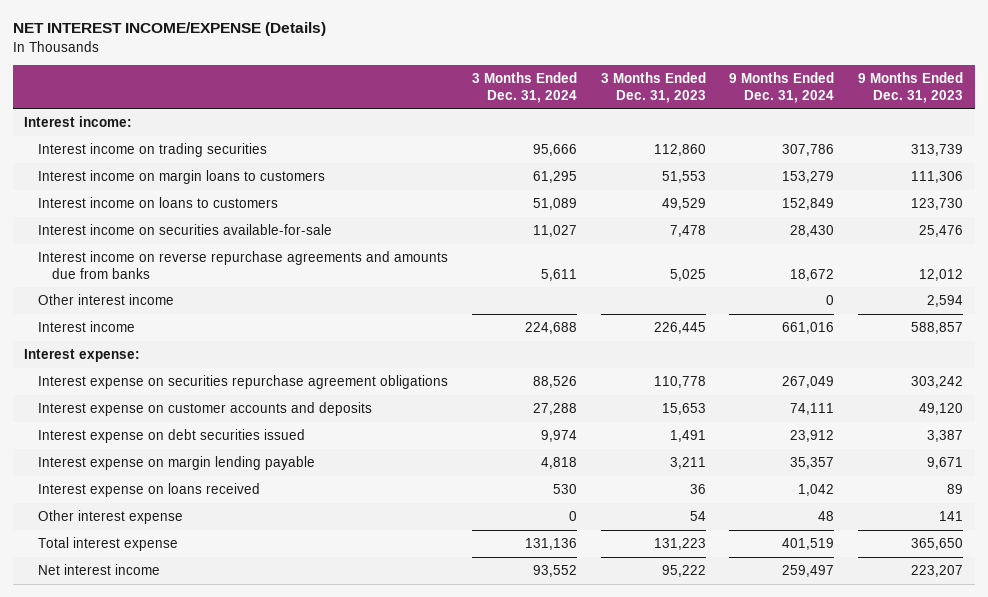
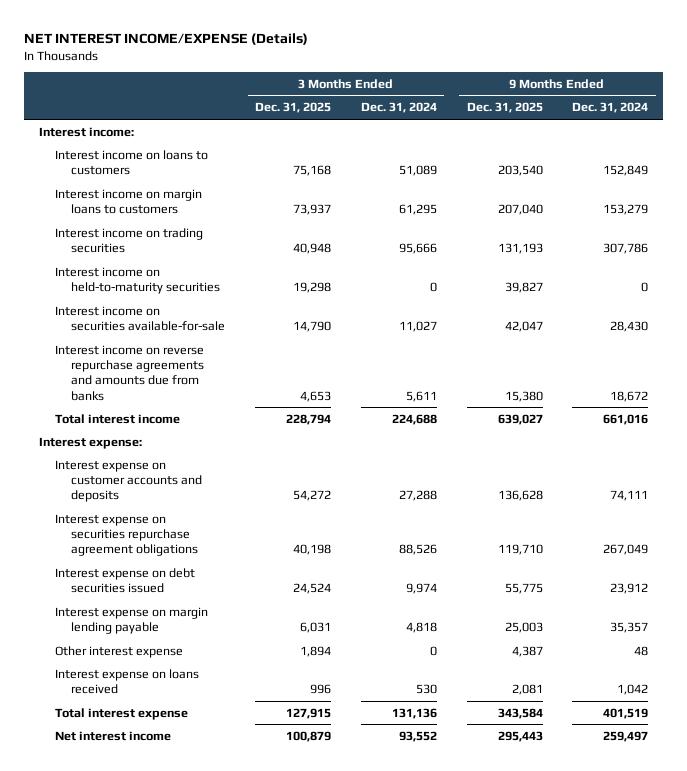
- | 3 Months Ended Dec. 31, 2024 | 3 Months Ended Dec. 31, 2023 | 9 Months Ended Dec. 31, 2024 | 9 Months Ended Dec. 31, 2023
+ | 3 Months Ended Dec. 31, 2025 | 3 Months Ended Dec. 31, 2024 | 9 Months Ended Dec. 31, 2025 | 9 Months Ended Dec. 31, 2024
moved down: Interest income on margin loans to customers | 73,937 | 61,295 | 207,040 | 153,279
moved down: Interest income on trading securities | 40,948 | 95,666 | 131,193 | 307,786
+ Interest income on held-to-maturity securities | 19,298 | 0 | 39,827 | 0
- Other interest income | | | 0 | 2,594
- Interest income | 224,688 | 226,445 | 661,016 | 588,857
+ Total interest income | 228,794 | 224,688 | 639,027 | 661,016
moved down: Interest expense on securities repurchase agreement obligations | 40,198 | 88,526 | 119,710 | 267,049
moved down: Interest expense on loans received | 996 | 530 | 2,081 | 1,042

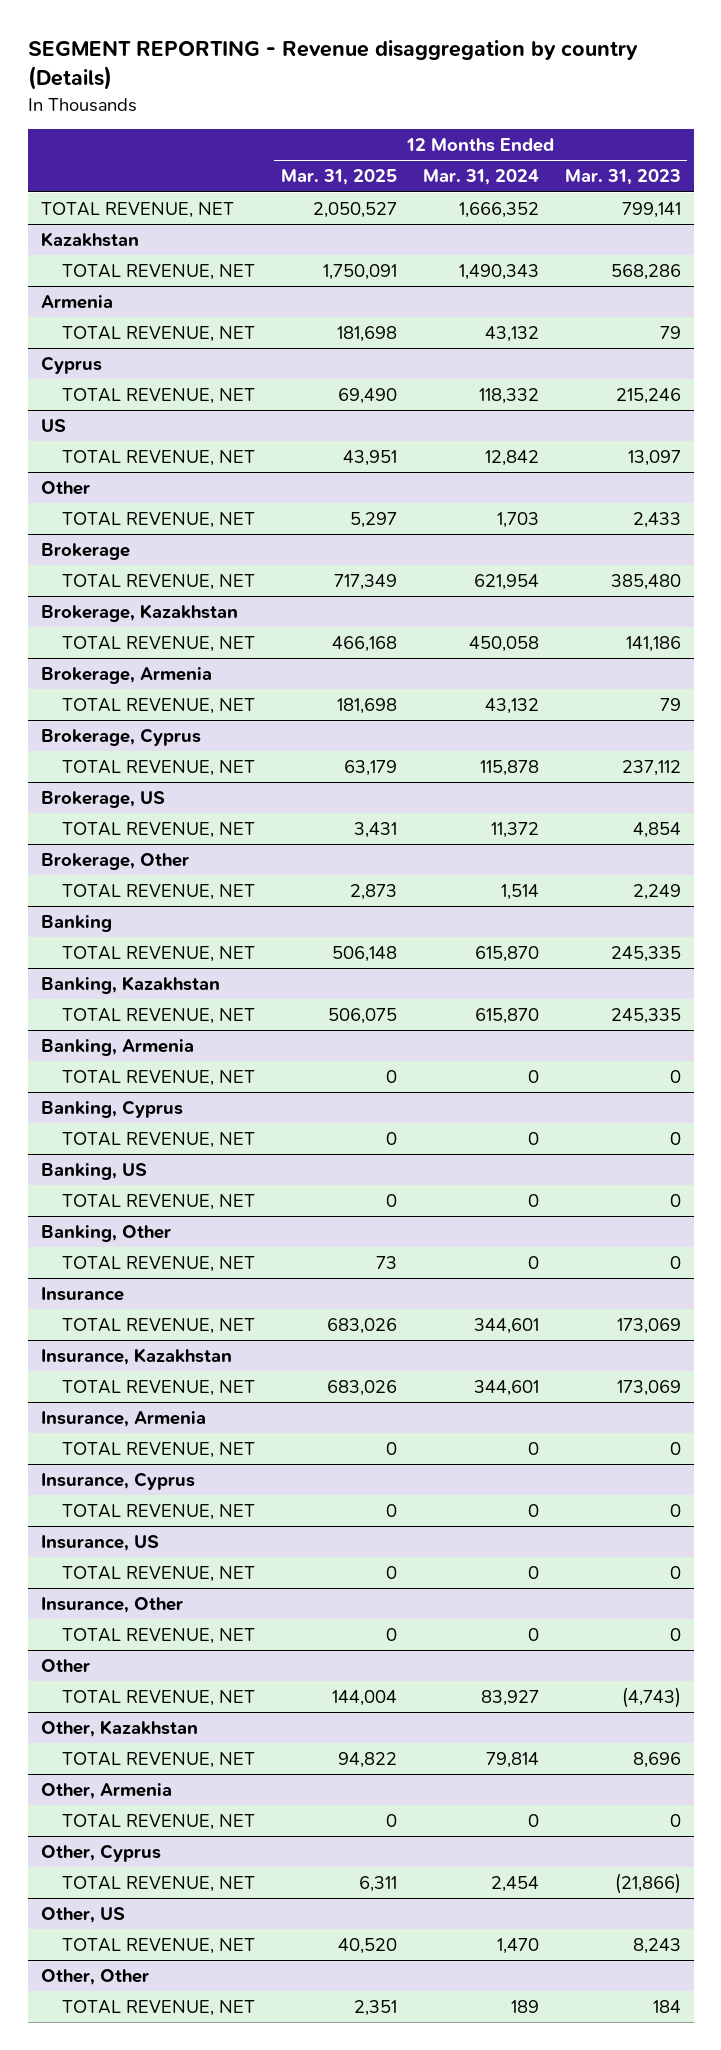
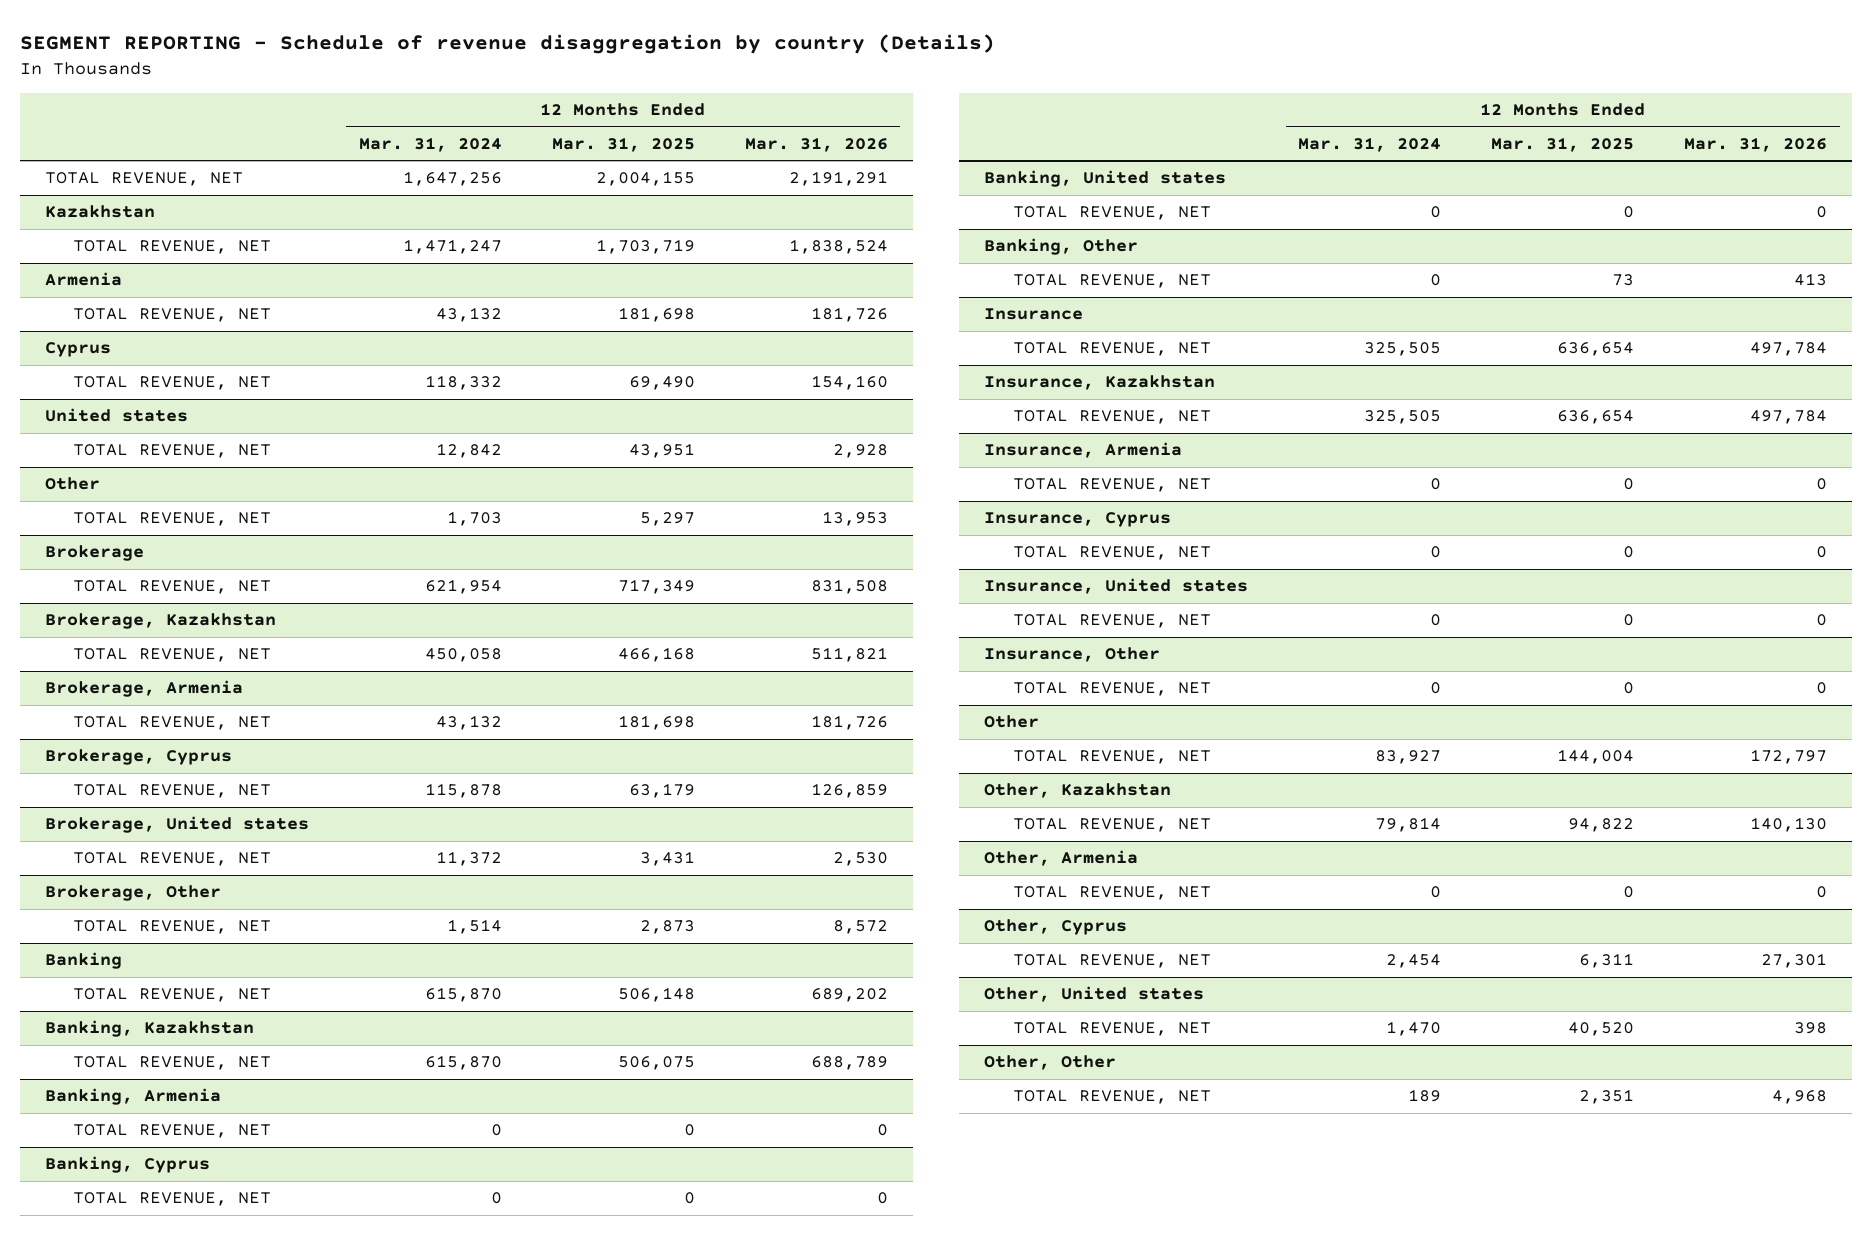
- SEGMENT REPORTING - Revenue disaggregation by country (Details)
+ SEGMENT REPORTING - Schedule of revenue disaggregation by country (Details)
- | 12 Months Ended Mar. 31, 2025 | 12 Months Ended Mar. 31, 2024 | 12 Months Ended Mar. 31, 2023
+ | 12 Months Ended Mar. 31, 2024 | 12 Months Ended Mar. 31, 2025 | 12 Months Ended Mar. 31, 2026
- TOTAL REVENUE, NET | 2,050,527 | 1,666,352 | 799,141
+ TOTAL REVENUE, NET | 1,647,256 | 2,004,155 | 2,191,291
@ Kazakhstan
- TOTAL REVENUE, NET | 1,750,091 | 1,490,343 | 568,286
+ TOTAL REVENUE, NET | 1,471,247 | 1,703,719 | 1,838,524
- US
+ United states
- Brokerage, US
+ Brokerage, United states
- Banking, US
+ Banking, United states
@ Insurance
- TOTAL REVENUE, NET | 683,026 | 344,601 | 173,069
+ TOTAL REVENUE, NET | 325,505 | 636,654 | 497,784
@ Insurance, Kazakhstan
- TOTAL REVENUE, NET | 683,026 | 344,601 | 173,069
+ TOTAL REVENUE, NET | 325,505 | 636,654 | 497,784
- Insurance, US
+ Insurance, United states
- Other, US
+ Other, United states

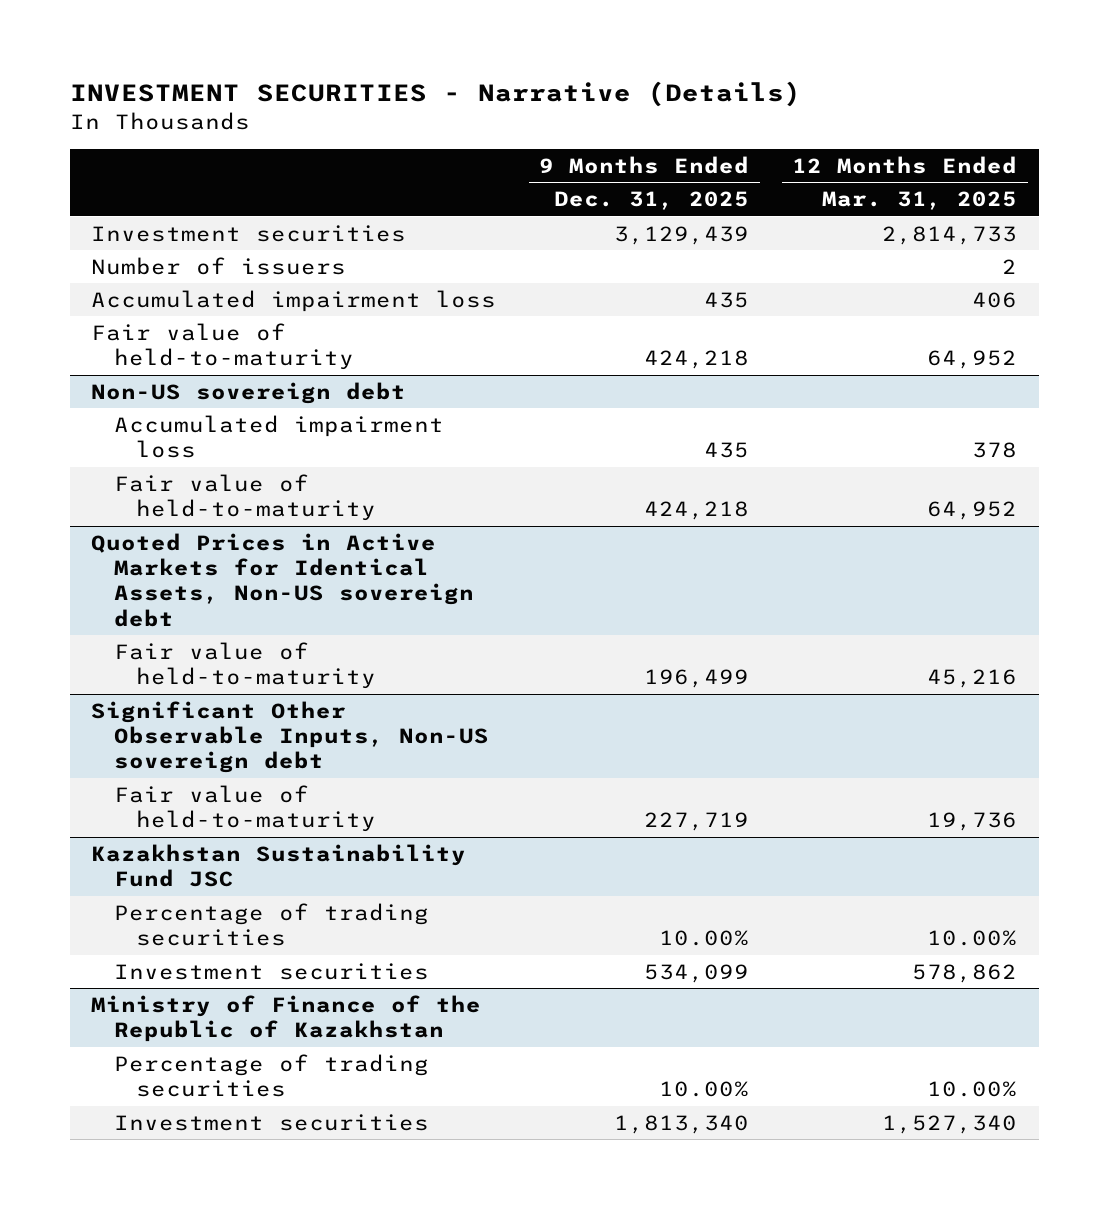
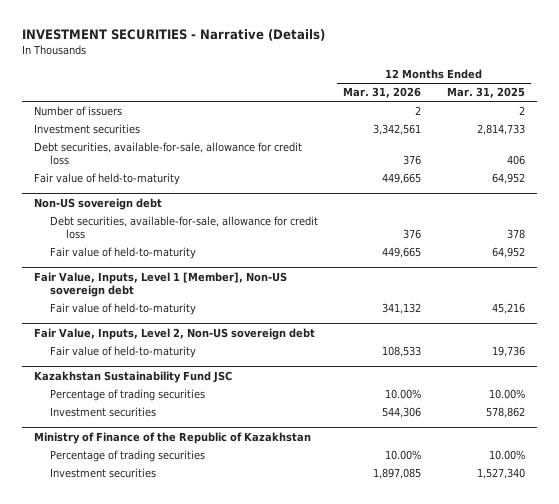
- | 9 Months Ended Dec. 31, 2025 | 12 Months Ended Mar. 31, 2025
+ | 12 Months Ended Mar. 31, 2026 | 12 Months Ended Mar. 31, 2025
- Accumulated impairment loss | 435 | 406
moved down: Investment securities | 3,342,561 | 2,814,733
+ Debt securities, available-for-sale, allowance for credit loss | 376 | 406
@ Non-US sovereign debt
- Accumulated impairment loss | 435 | 378
+ Debt securities, available-for-sale, allowance for credit loss | 376 | 378
- Quoted Prices in Active Markets for Identical Assets, Non-US sovereign debt
+ Fair Value, Inputs, Level 1 [Member], Non-US sovereign debt
- Significant Other Observable Inputs, Non-US sovereign debt
+ Fair Value, Inputs, Level 2, Non-US sovereign debt

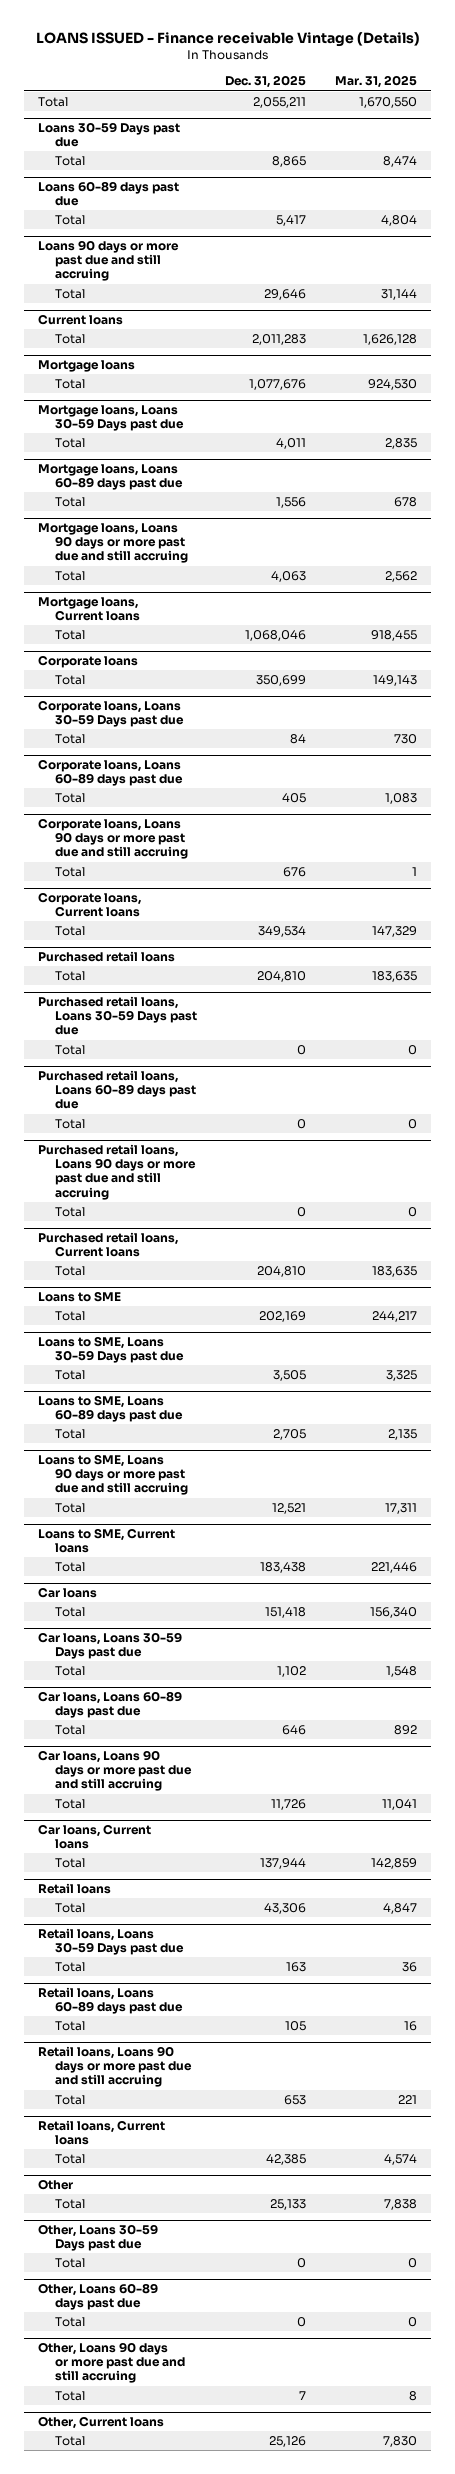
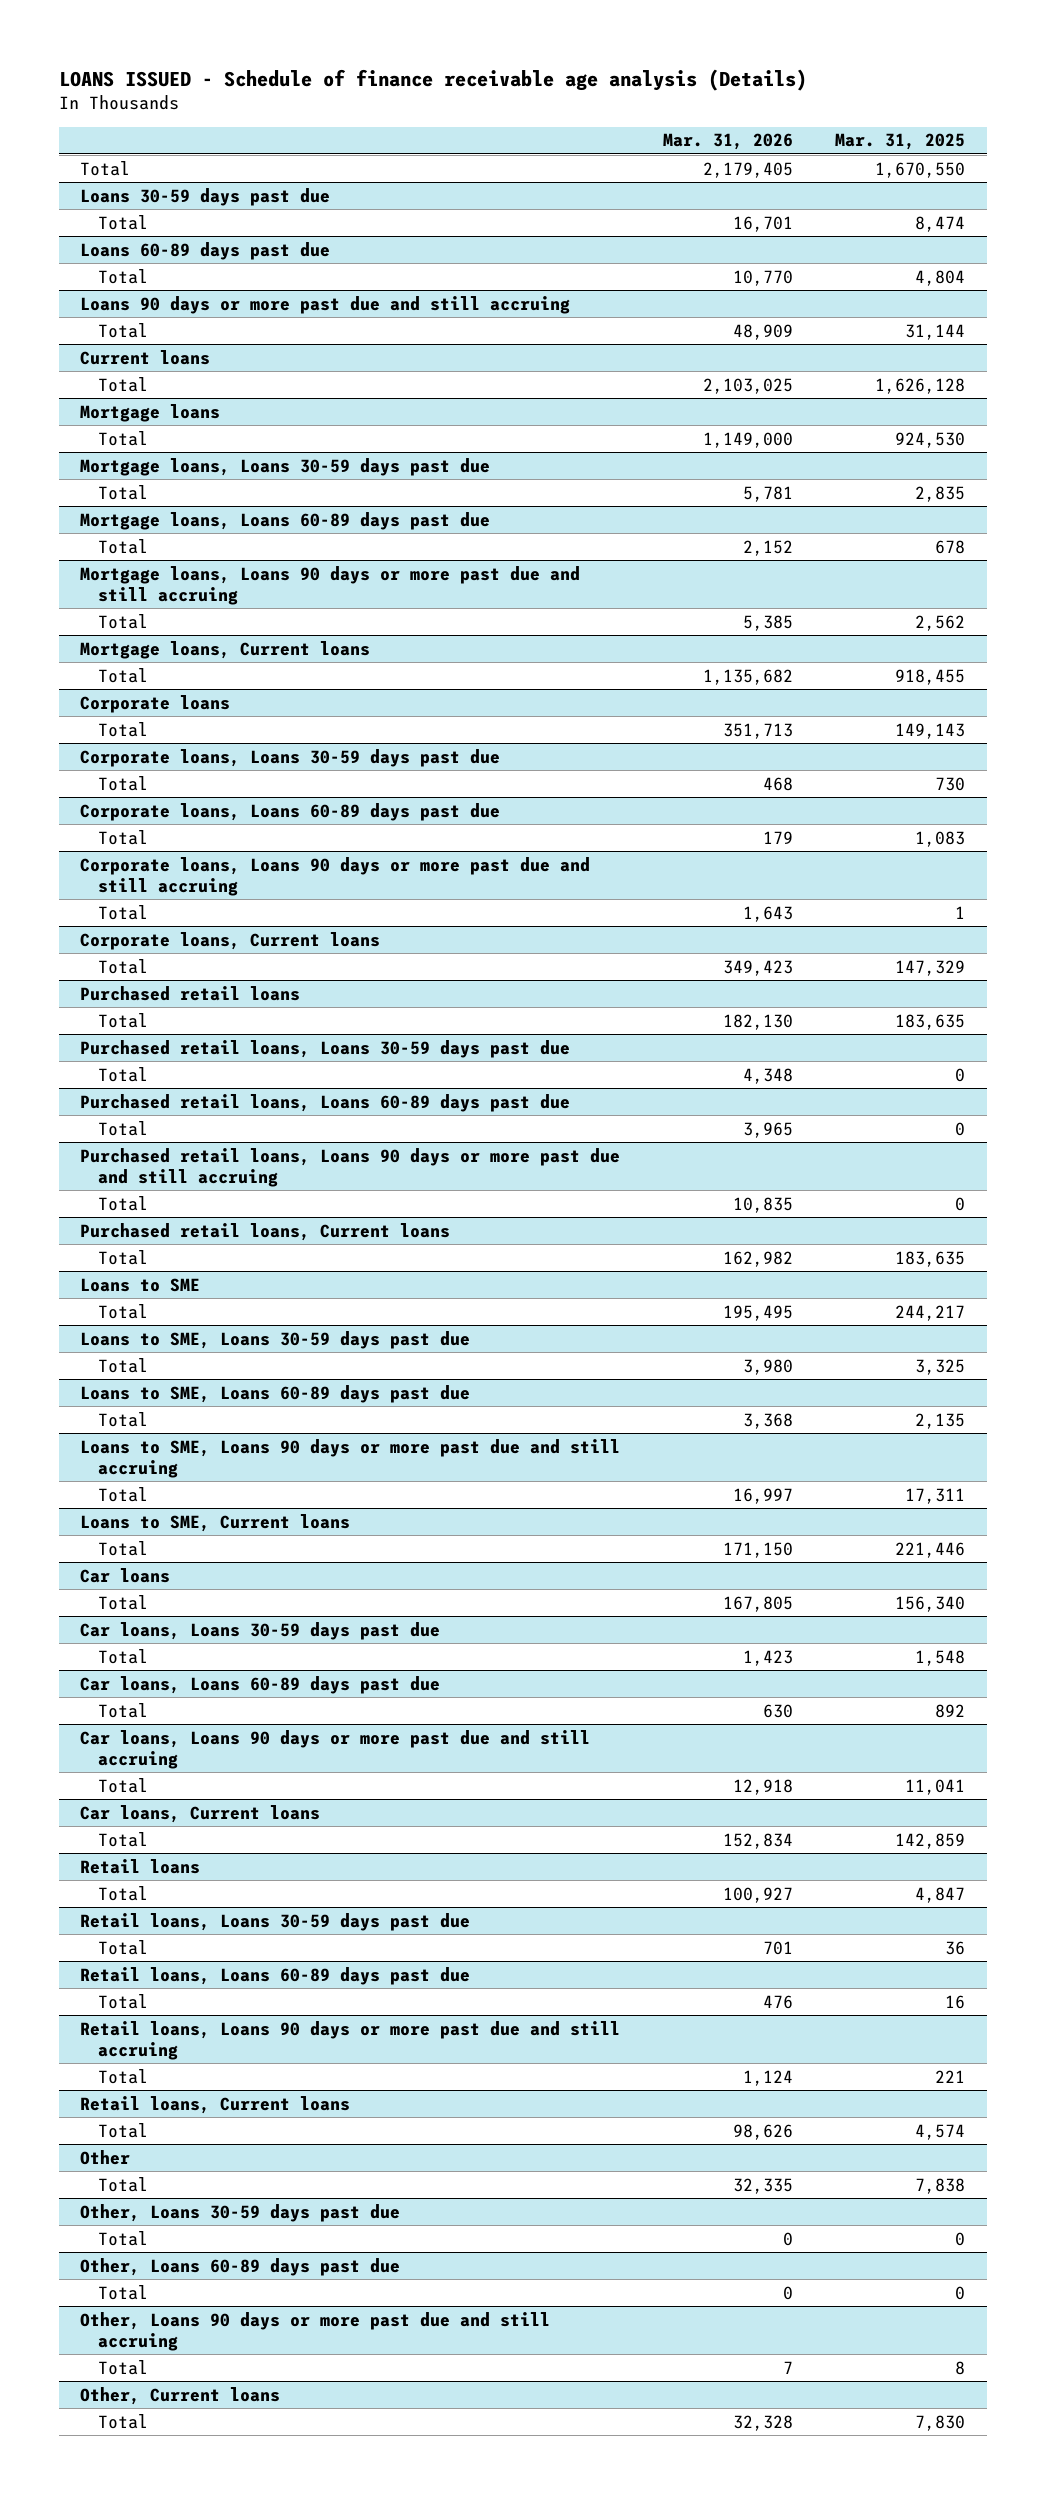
- LOANS ISSUED - Finance receivable Vintage (Details)
+ LOANS ISSUED - Schedule of finance receivable age analysis (Details)
- | Dec. 31, 2025 | Mar. 31, 2025
+ | Mar. 31, 2026 | Mar. 31, 2025
- Loans 30-59 Days past due
+ Loans 30-59 days past due
- Mortgage loans, Loans 30-59 Days past due
+ Mortgage loans, Loans 30-59 days past due
- Corporate loans, Loans 30-59 Days past due
+ Corporate loans, Loans 30-59 days past due
- Purchased retail loans, Loans 30-59 Days past due
+ Purchased retail loans, Loans 30-59 days past due
- Loans to SME, Loans 30-59 Days past due
+ Loans to SME, Loans 30-59 days past due
- Car loans, Loans 30-59 Days past due
+ Car loans, Loans 30-59 days past due
- Retail loans, Loans 30-59 Days past due
+ Retail loans, Loans 30-59 days past due
- Other, Loans 30-59 Days past due
+ Other, Loans 30-59 days past due

